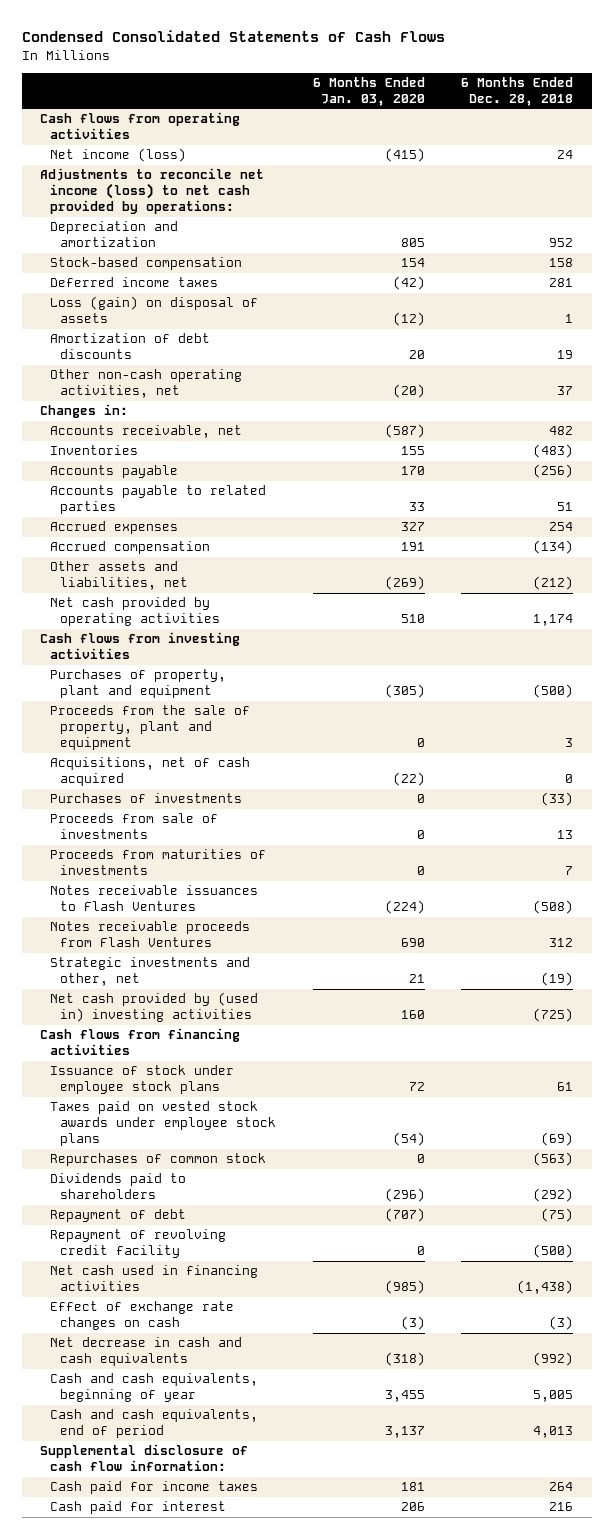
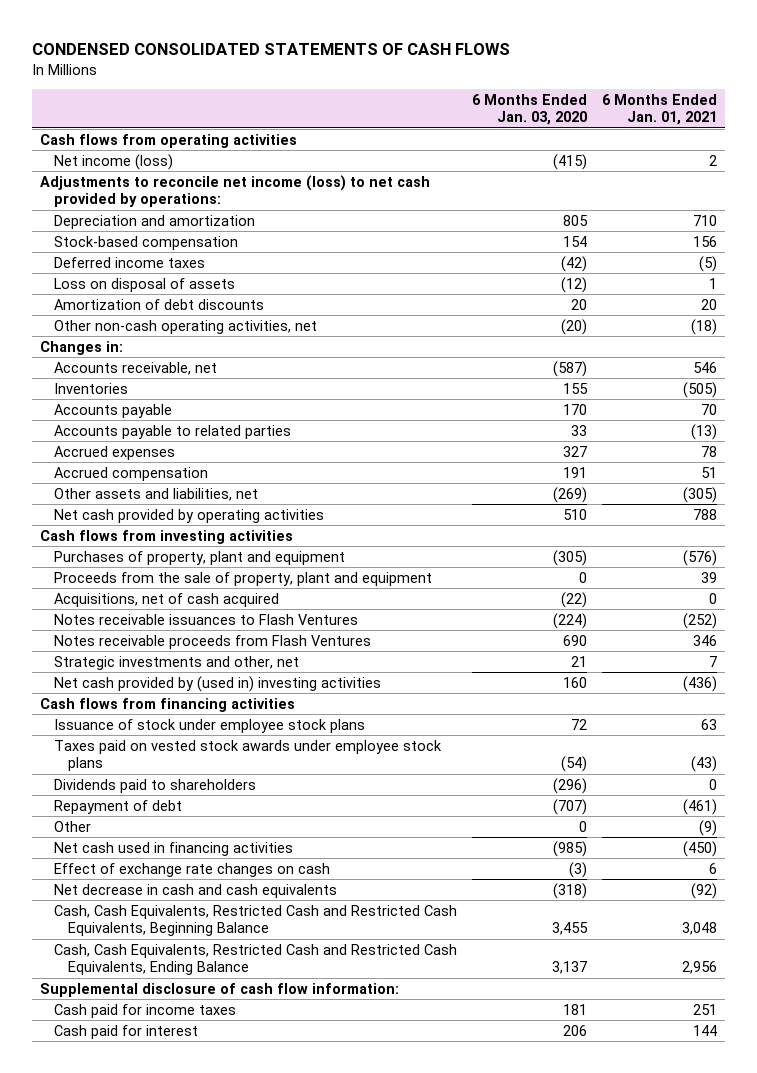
- Condensed Consolidated Statements of Cash Flows
+ CONDENSED CONSOLIDATED STATEMENTS OF CASH FLOWS
- | 6 Months Ended Jan. 03, 2020 | 6 Months Ended Dec. 28, 2018
+ | 6 Months Ended Jan. 03, 2020 | 6 Months Ended Jan. 01, 2021
- Loss (gain) on disposal of assets | (12) | 1
+ Loss on disposal of assets | (12) | 1
- Purchases of investments | 0 | (33)
- Proceeds from sale of investments | 0 | 13
- Proceeds from maturities of investments | 0 | 7
- Repurchases of common stock | 0 | (563)
- Repayment of revolving credit facility | 0 | (500)
+ Other | 0 | (9)
- Cash and cash equivalents, beginning of year | 3,455 | 5,005
- Cash and cash equivalents, end of period | 3,137 | 4,013
+ Cash, Cash Equivalents, Restricted Cash and Restricted Cash Equivalents, Beginning Balance | 3,455 | 3,048
+ Cash, Cash Equivalents, Restricted Cash and Restricted Cash Equivalents, Ending Balance | 3,137 | 2,956

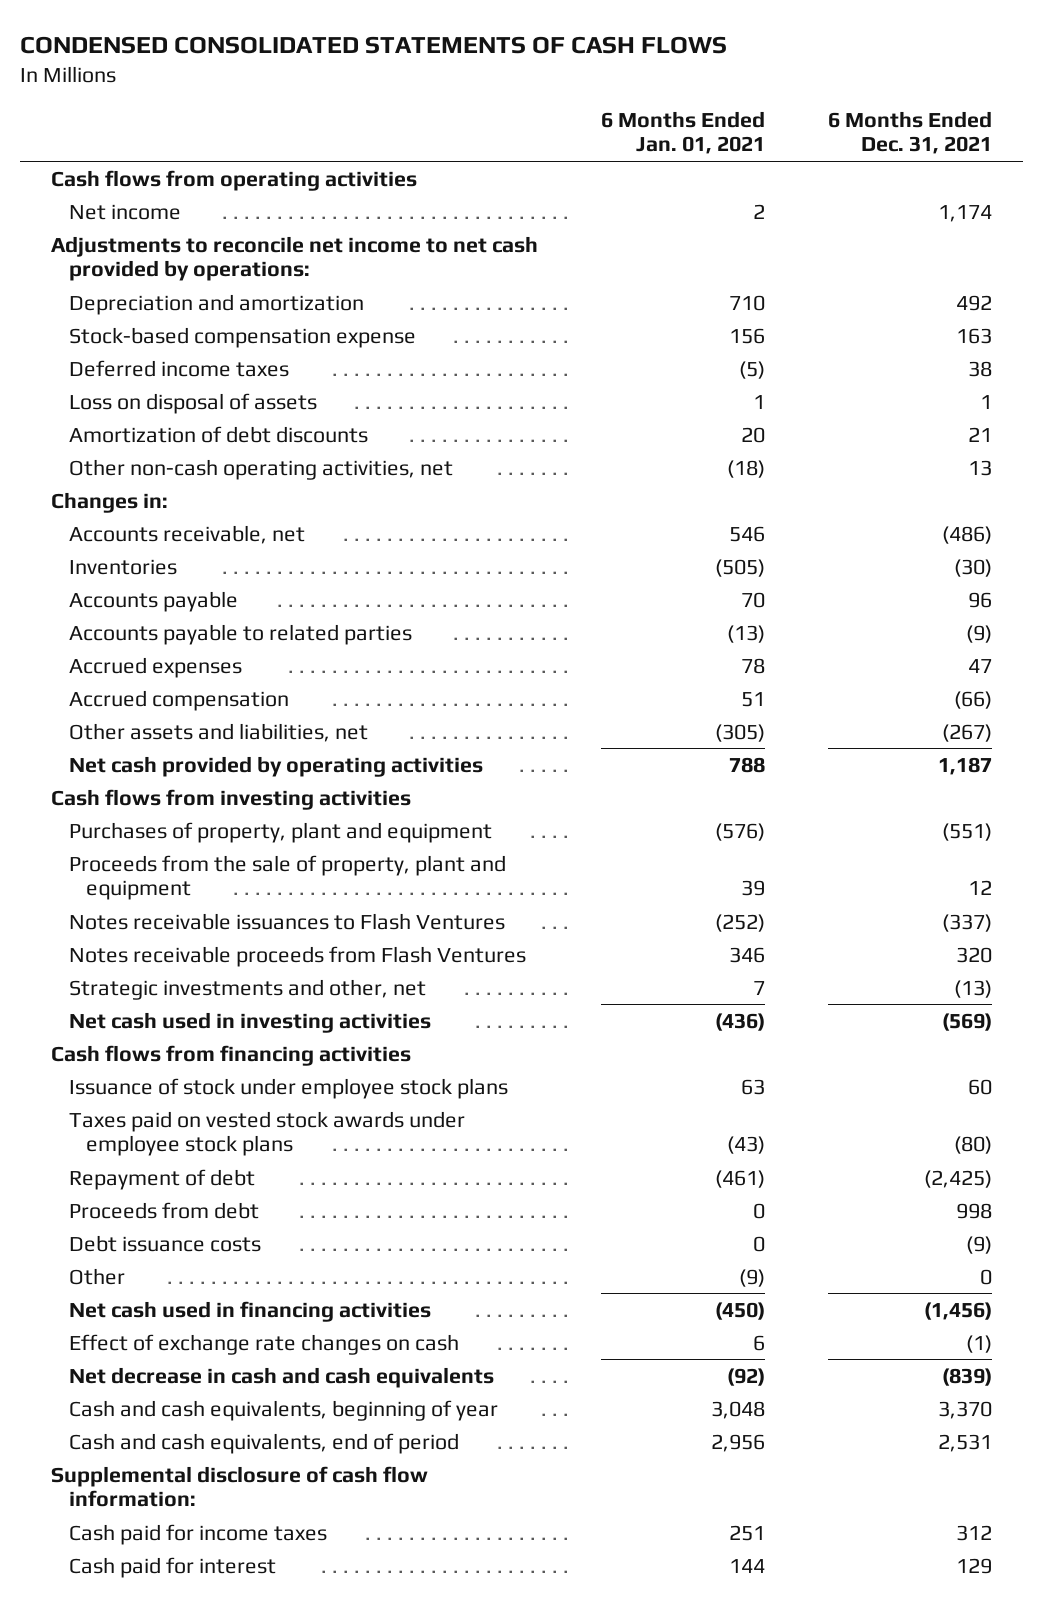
- | 6 Months Ended Jan. 03, 2020 | 6 Months Ended Jan. 01, 2021
+ | 6 Months Ended Jan. 01, 2021 | 6 Months Ended Dec. 31, 2021
- Net income (loss) | (415) | 2
- Adjustments to reconcile net income (loss) to net cash provided by operations:
+ Net income | 2 | 1,174
+ Adjustments to reconcile net income to net cash provided by operations:
- Stock-based compensation | 154 | 156
+ Stock-based compensation expense | 156 | 163
- Acquisitions, net of cash acquired | (22) | 0
- Net cash provided by (used in) investing activities | 160 | (436)
+ Net cash used in investing activities | (436) | (569)
- Dividends paid to shareholders | (296) | 0
+ Proceeds from debt | 0 | 998
+ Debt issuance costs | 0 | (9)
- Cash, Cash Equivalents, Restricted Cash and Restricted Cash Equivalents, Beginning Balance | 3,455 | 3,048
- Cash, Cash Equivalents, Restricted Cash and Restricted Cash Equivalents, Ending Balance | 3,137 | 2,956
+ Cash and cash equivalents, beginning of year | 3,048 | 3,370
+ Cash and cash equivalents, end of period | 2,956 | 2,531

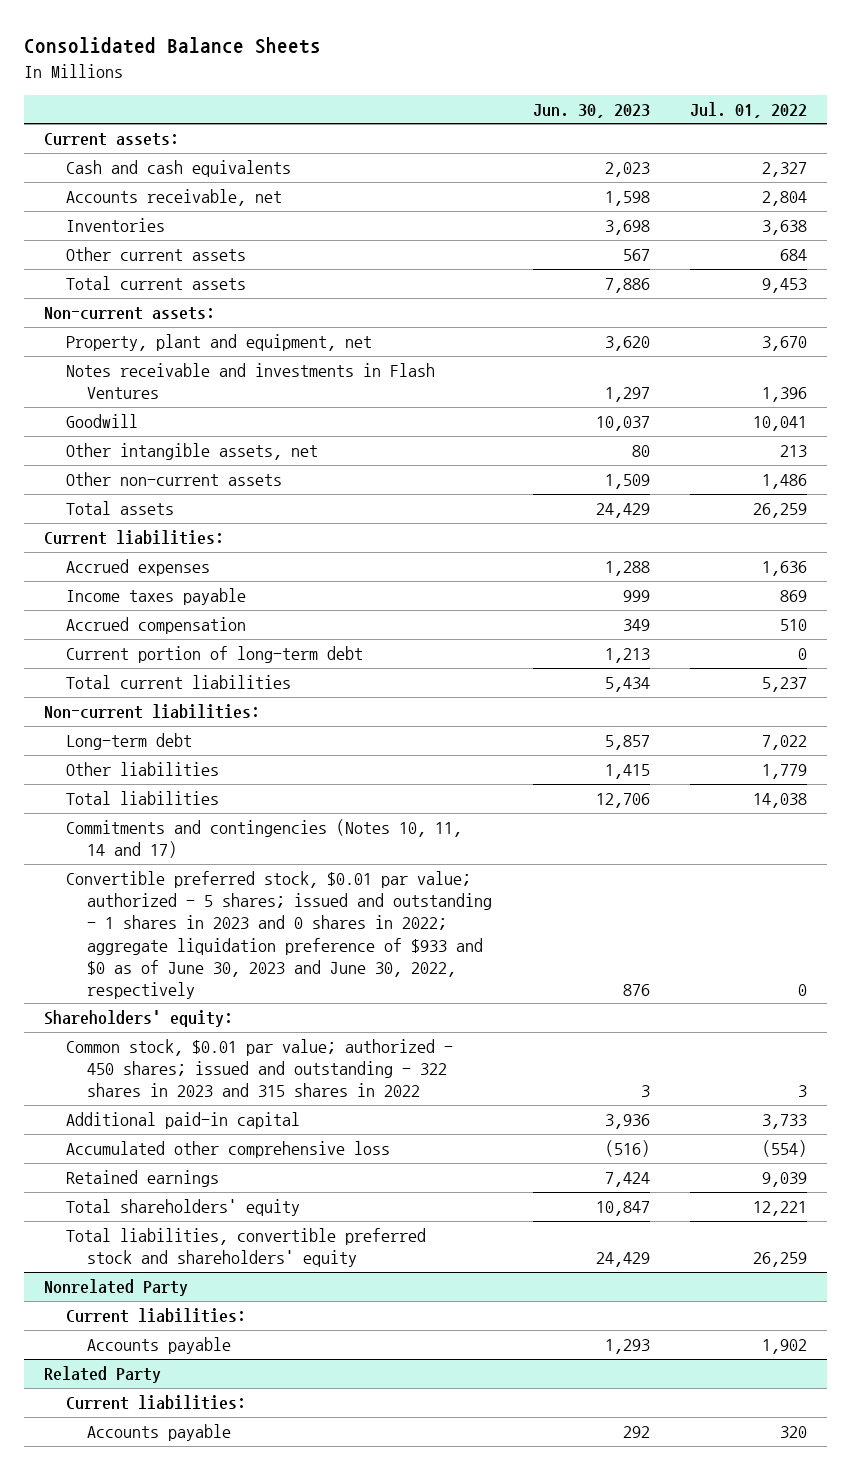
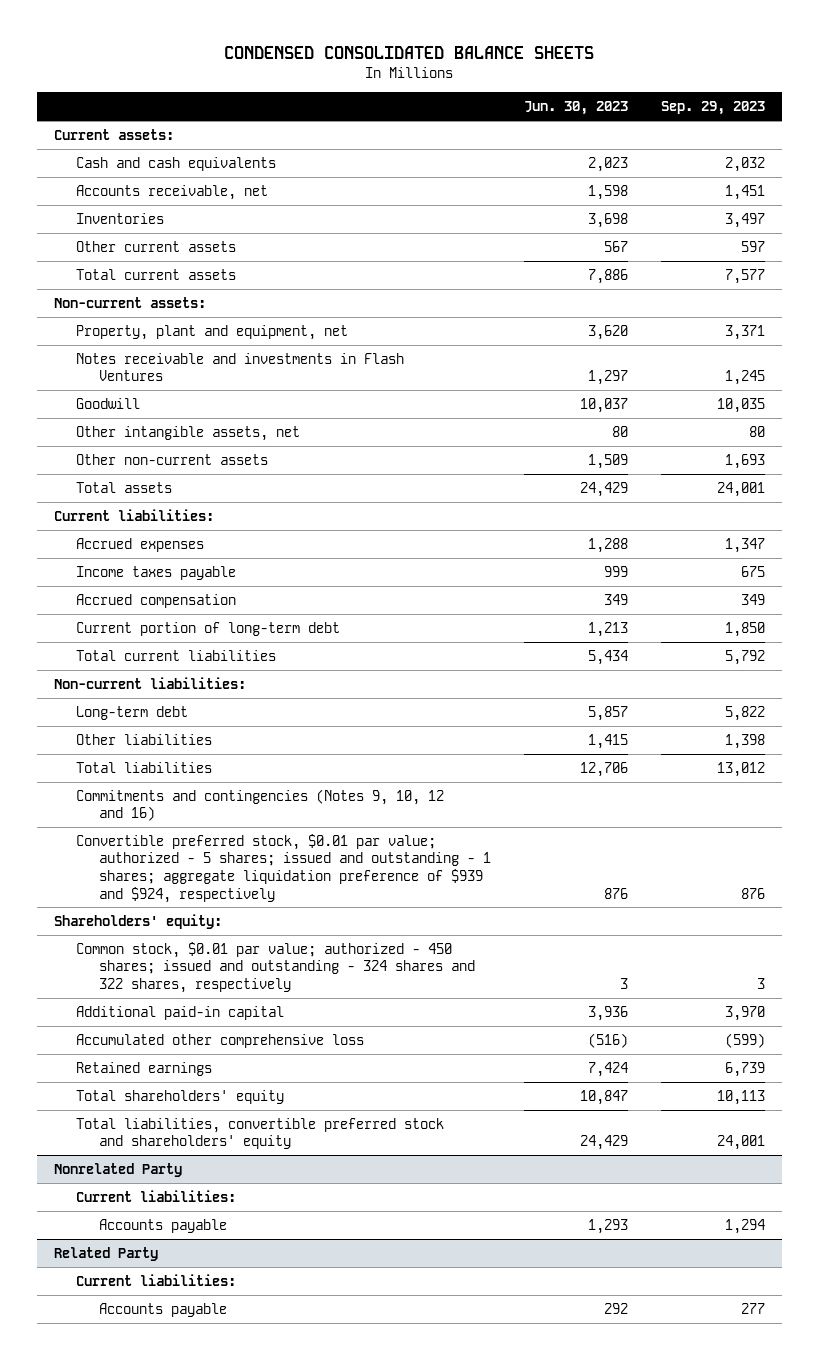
- Consolidated Balance Sheets
+ CONDENSED CONSOLIDATED BALANCE SHEETS
- | Jun. 30, 2023 | Jul. 01, 2022
+ | Jun. 30, 2023 | Sep. 29, 2023
- Commitments and contingencies (Notes 10, 11, 14 and 17)
- Convertible preferred stock, $0.01 par value; authorized - 5 shares; issued and outstanding - 1 shares in 2023 and 0 shares in 2022; aggregate liquidation preference of $933 and $0 as of June 30, 2023 and June 30, 2022, respectively | 876 | 0
+ Commitments and contingencies (Notes 9, 10, 12 and 16)
+ Convertible preferred stock, $0.01 par value; authorized - 5 shares; issued and outstanding - 1 shares; aggregate liquidation preference of $939 and $924, respectively | 876 | 876
- Common stock, $0.01 par value; authorized - 450 shares; issued and outstanding - 322 shares in 2023 and 315 shares in 2022 | 3 | 3
+ Common stock, $0.01 par value; authorized - 450 shares; issued and outstanding - 324 shares and 322 shares, respectively | 3 | 3

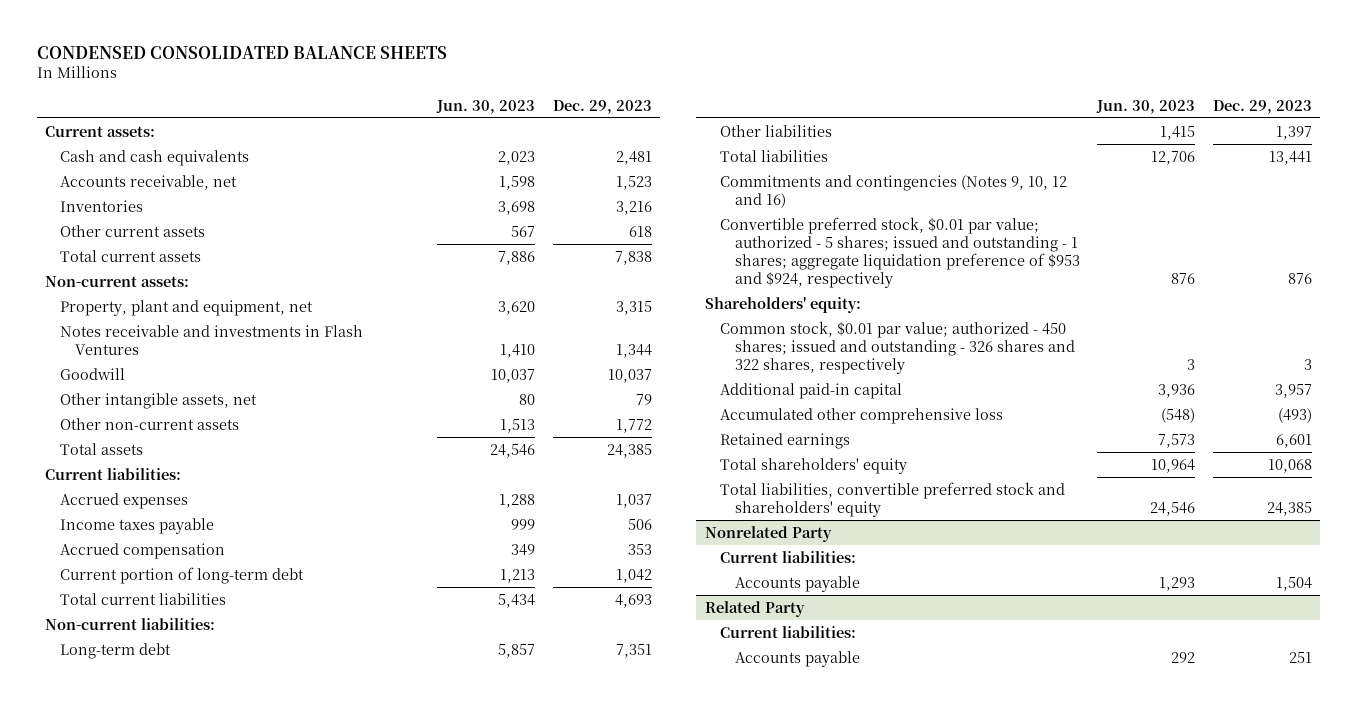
- | Jun. 30, 2023 | Sep. 29, 2023
+ | Jun. 30, 2023 | Dec. 29, 2023
- Notes receivable and investments in Flash Ventures | 1,297 | 1,245
+ Notes receivable and investments in Flash Ventures | 1,410 | 1,344
- Other non-current assets | 1,509 | 1,693
- Total assets | 24,429 | 24,001
+ Other non-current assets | 1,513 | 1,772
+ Total assets | 24,546 | 24,385
- Convertible preferred stock, $0.01 par value; authorized - 5 shares; issued and outstanding - 1 shares; aggregate liquidation preference of $939 and $924, respectively | 876 | 876
+ Convertible preferred stock, $0.01 par value; authorized - 5 shares; issued and outstanding - 1 shares; aggregate liquidation preference of $953 and $924, respectively | 876 | 876
- Common stock, $0.01 par value; authorized - 450 shares; issued and outstanding - 324 shares and 322 shares, respectively | 3 | 3
+ Common stock, $0.01 par value; authorized - 450 shares; issued and outstanding - 326 shares and 322 shares, respectively | 3 | 3
- Accumulated other comprehensive loss | (516) | (599)
- Retained earnings | 7,424 | 6,739
- Total shareholders' equity | 10,847 | 10,113
- Total liabilities, convertible preferred stock and shareholders' equity | 24,429 | 24,001
+ Accumulated other comprehensive loss | (548) | (493)
+ Retained earnings | 7,573 | 6,601
+ Total shareholders' equity | 10,964 | 10,068
+ Total liabilities, convertible preferred stock and shareholders' equity | 24,546 | 24,385

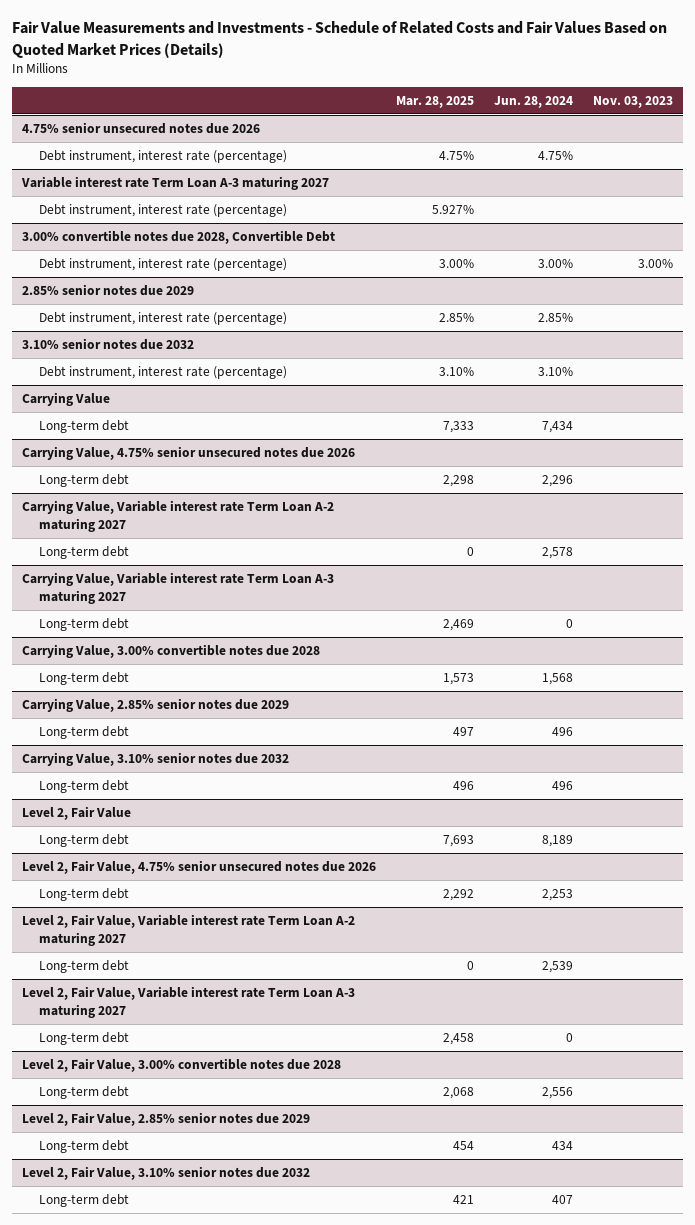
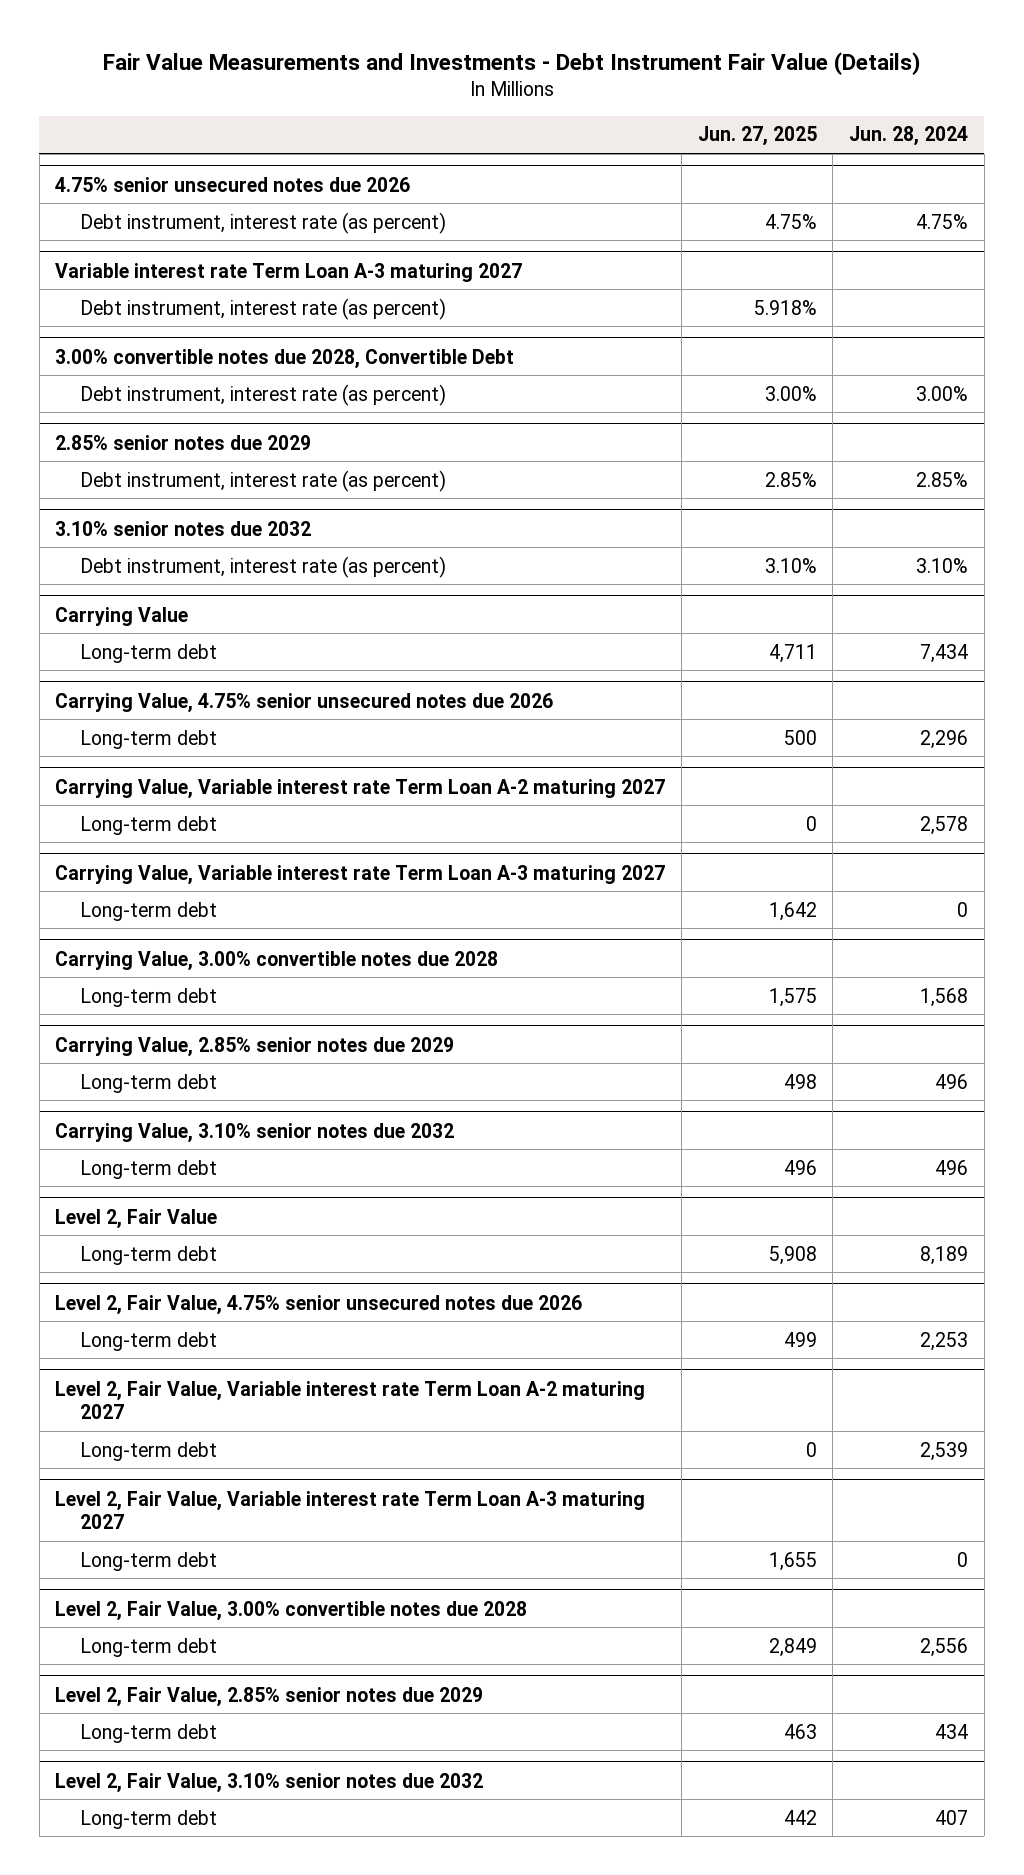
- Fair Value Measurements and Investments - Schedule of Related Costs and Fair Values Based on Quoted Market Prices (Details)
+ Fair Value Measurements and Investments - Debt Instrument Fair Value (Details)
- | Mar. 28, 2025 | Jun. 28, 2024 | Nov. 03, 2023
+ | Jun. 27, 2025 | Jun. 28, 2024
@ 4.75% senior unsecured notes due 2026
- Debt instrument, interest rate (percentage) | 4.75% | 4.75% |
+ Debt instrument, interest rate (as percent) | 4.75% | 4.75%
@ Variable interest rate Term Loan A-3 maturing 2027
- Debt instrument, interest rate (percentage) | 5.927% | |
+ Debt instrument, interest rate (as percent) | 5.918% |
@ 3.00% convertible notes due 2028, Convertible Debt
- Debt instrument, interest rate (percentage) | 3.00% | 3.00% | 3.00%
+ Debt instrument, interest rate (as percent) | 3.00% | 3.00%
@ 2.85% senior notes due 2029
- Debt instrument, interest rate (percentage) | 2.85% | 2.85% |
+ Debt instrument, interest rate (as percent) | 2.85% | 2.85%
@ 3.10% senior notes due 2032
- Debt instrument, interest rate (percentage) | 3.10% | 3.10% |
+ Debt instrument, interest rate (as percent) | 3.10% | 3.10%

